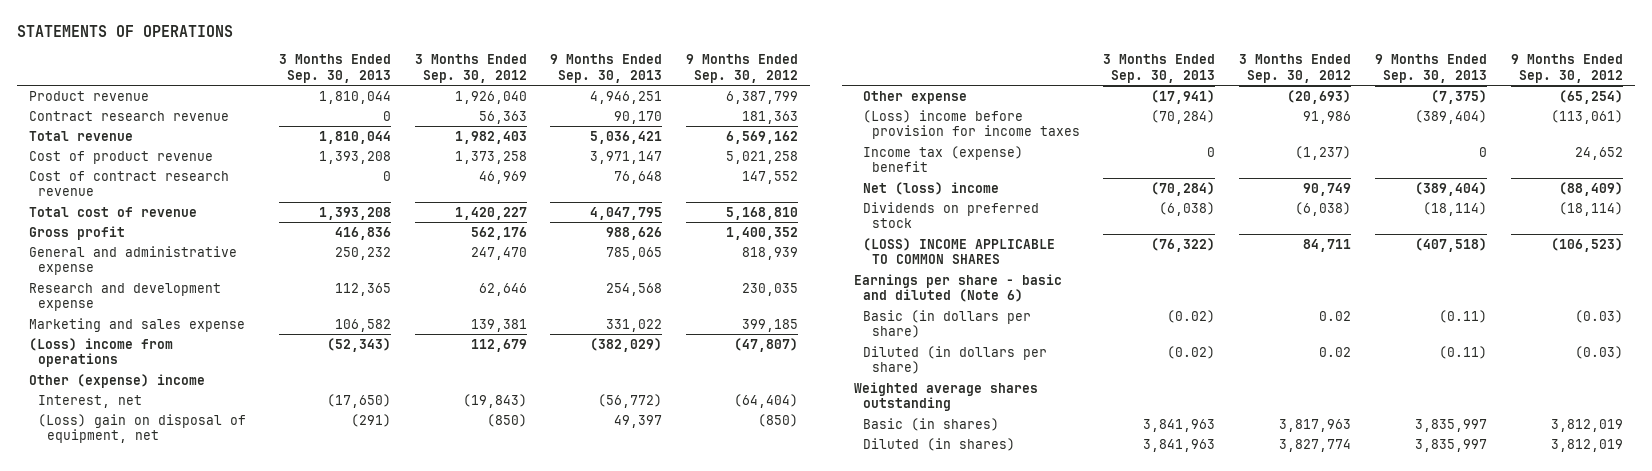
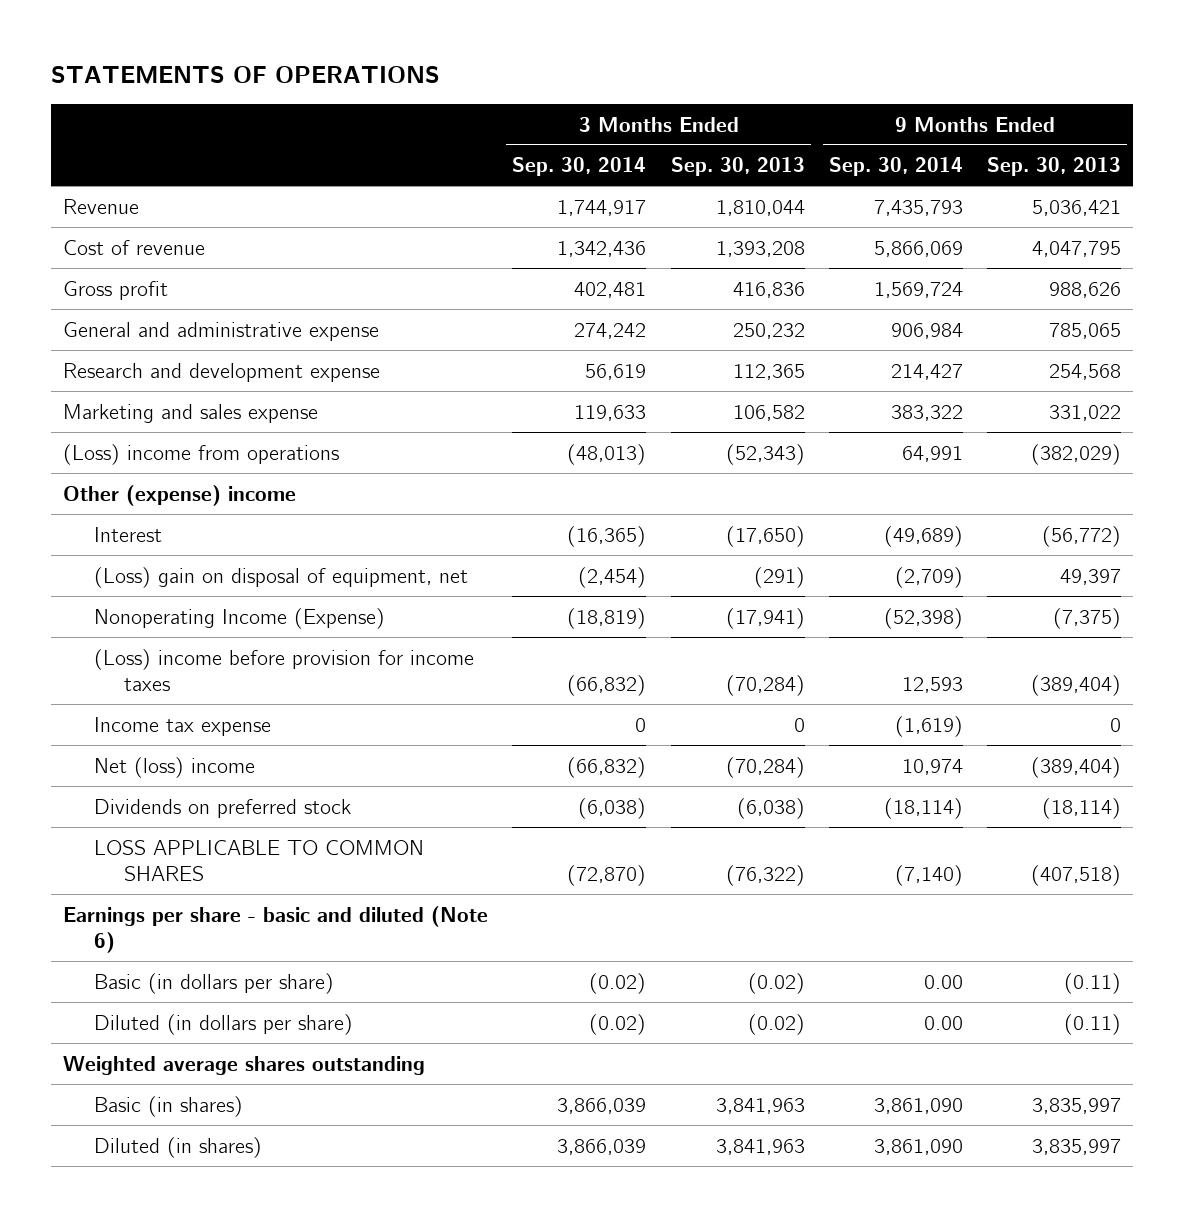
- | 3 Months Ended Sep. 30, 2013 | 3 Months Ended Sep. 30, 2012 | 9 Months Ended Sep. 30, 2013 | 9 Months Ended Sep. 30, 2012
+ | 3 Months Ended Sep. 30, 2014 | 3 Months Ended Sep. 30, 2013 | 9 Months Ended Sep. 30, 2014 | 9 Months Ended Sep. 30, 2013
- Product revenue | 1,810,044 | 1,926,040 | 4,946,251 | 6,387,799
- Contract research revenue | 0 | 56,363 | 90,170 | 181,363
- Total revenue | 1,810,044 | 1,982,403 | 5,036,421 | 6,569,162
- Cost of product revenue | 1,393,208 | 1,373,258 | 3,971,147 | 5,021,258
- Cost of contract research revenue | 0 | 46,969 | 76,648 | 147,552
- Total cost of revenue | 1,393,208 | 1,420,227 | 4,047,795 | 5,168,810
+ Revenue | 1,744,917 | 1,810,044 | 7,435,793 | 5,036,421
+ Cost of revenue | 1,342,436 | 1,393,208 | 5,866,069 | 4,047,795
- Interest, net | (17,650) | (19,843) | (56,772) | (64,404)
+ Interest | (16,365) | (17,650) | (49,689) | (56,772)
- Other expense | (17,941) | (20,693) | (7,375) | (65,254)
+ Nonoperating Income (Expense) | (18,819) | (17,941) | (52,398) | (7,375)
- Income tax (expense) benefit | 0 | (1,237) | 0 | 24,652
+ Income tax expense | 0 | 0 | (1,619) | 0
- (LOSS) INCOME APPLICABLE TO COMMON SHARES | (76,322) | 84,711 | (407,518) | (106,523)
+ LOSS APPLICABLE TO COMMON SHARES | (72,870) | (76,322) | (7,140) | (407,518)

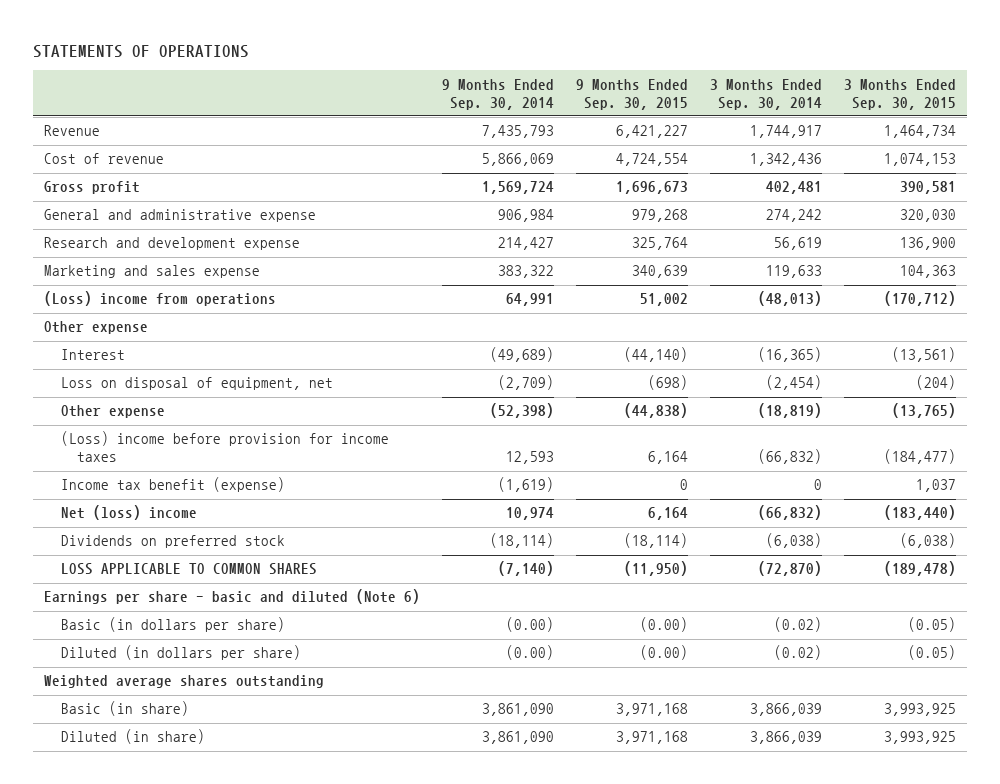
- | 3 Months Ended Sep. 30, 2014 | 3 Months Ended Sep. 30, 2013 | 9 Months Ended Sep. 30, 2014 | 9 Months Ended Sep. 30, 2013
+ | 9 Months Ended Sep. 30, 2014 | 9 Months Ended Sep. 30, 2015 | 3 Months Ended Sep. 30, 2014 | 3 Months Ended Sep. 30, 2015
- Other (expense) income
+ Other expense
- (Loss) gain on disposal of equipment, net | (2,454) | (291) | (2,709) | 49,397
- Nonoperating Income (Expense) | (18,819) | (17,941) | (52,398) | (7,375)
+ Loss on disposal of equipment, net | (2,709) | (698) | (2,454) | (204)
+ Other expense | (52,398) | (44,838) | (18,819) | (13,765)
- Income tax expense | 0 | 0 | (1,619) | 0
+ Income tax benefit (expense) | (1,619) | 0 | 0 | 1,037
- Basic (in dollars per share) | (0.02) | (0.02) | 0.00 | (0.11)
- Diluted (in dollars per share) | (0.02) | (0.02) | 0.00 | (0.11)
+ Basic (in dollars per share) | (0.00) | (0.00) | (0.02) | (0.05)
+ Diluted (in dollars per share) | (0.00) | (0.00) | (0.02) | (0.05)
- Basic (in shares) | 3,866,039 | 3,841,963 | 3,861,090 | 3,835,997
- Diluted (in shares) | 3,866,039 | 3,841,963 | 3,861,090 | 3,835,997
+ Basic (in share) | 3,861,090 | 3,971,168 | 3,866,039 | 3,993,925
+ Diluted (in share) | 3,861,090 | 3,971,168 | 3,866,039 | 3,993,925

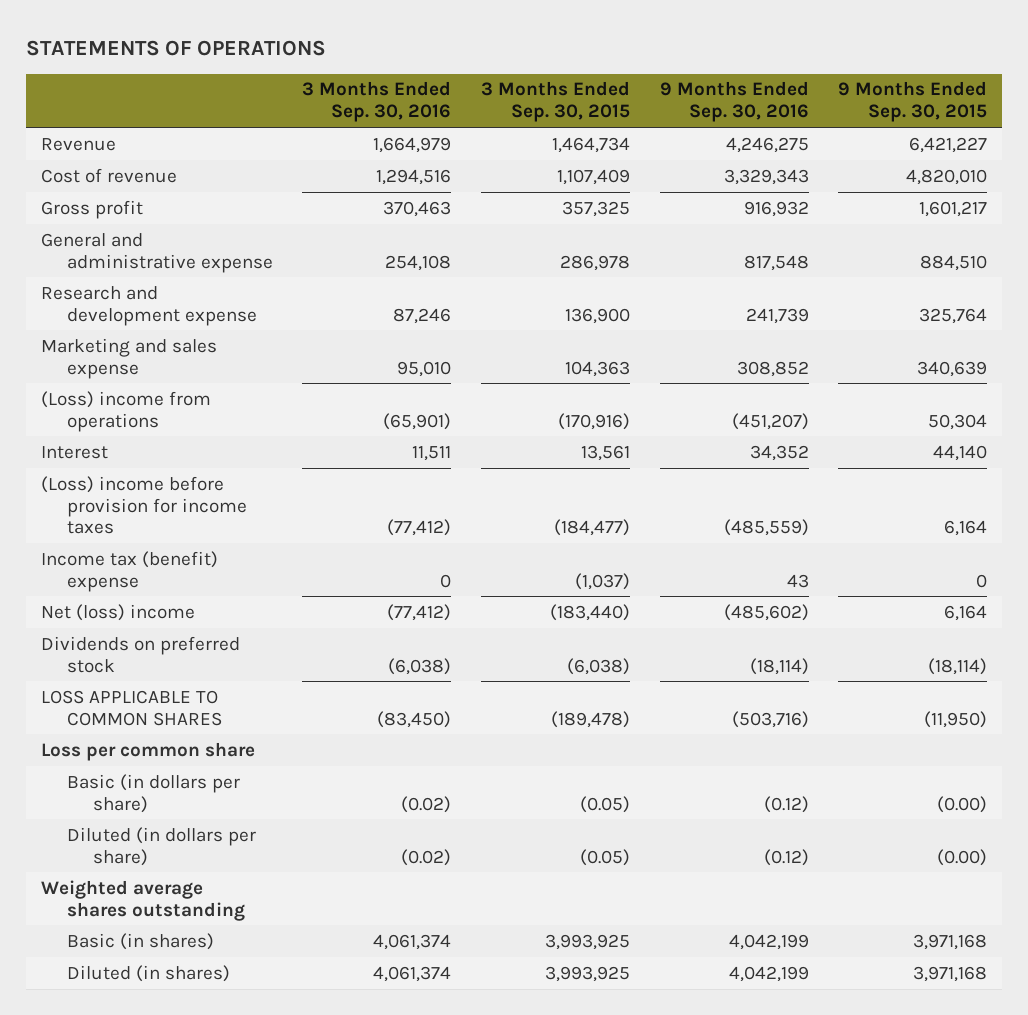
- | 9 Months Ended Sep. 30, 2014 | 9 Months Ended Sep. 30, 2015 | 3 Months Ended Sep. 30, 2014 | 3 Months Ended Sep. 30, 2015
+ | 3 Months Ended Sep. 30, 2016 | 3 Months Ended Sep. 30, 2015 | 9 Months Ended Sep. 30, 2016 | 9 Months Ended Sep. 30, 2015
- Cost of revenue | 5,866,069 | 4,724,554 | 1,342,436 | 1,074,153
- Gross profit | 1,569,724 | 1,696,673 | 402,481 | 390,581
- General and administrative expense | 906,984 | 979,268 | 274,242 | 320,030
+ Cost of revenue | 1,294,516 | 1,107,409 | 3,329,343 | 4,820,010
+ Gross profit | 370,463 | 357,325 | 916,932 | 1,601,217
+ General and administrative expense | 254,108 | 286,978 | 817,548 | 884,510
- (Loss) income from operations | 64,991 | 51,002 | (48,013) | (170,712)
- Other expense
- Interest | (49,689) | (44,140) | (16,365) | (13,561)
- Loss on disposal of equipment, net | (2,709) | (698) | (2,454) | (204)
- Other expense | (52,398) | (44,838) | (18,819) | (13,765)
+ (Loss) income from operations | (65,901) | (170,916) | (451,207) | 50,304
+ Interest | 11,511 | 13,561 | 34,352 | 44,140
- Income tax benefit (expense) | (1,619) | 0 | 0 | 1,037
+ Income tax (benefit) expense | 0 | (1,037) | 43 | 0
- Earnings per share - basic and diluted (Note 6)
+ Loss per common share
- Basic (in share) | 3,861,090 | 3,971,168 | 3,866,039 | 3,993,925
- Diluted (in share) | 3,861,090 | 3,971,168 | 3,866,039 | 3,993,925
+ Basic (in shares) | 4,061,374 | 3,993,925 | 4,042,199 | 3,971,168
+ Diluted (in shares) | 4,061,374 | 3,993,925 | 4,042,199 | 3,971,168

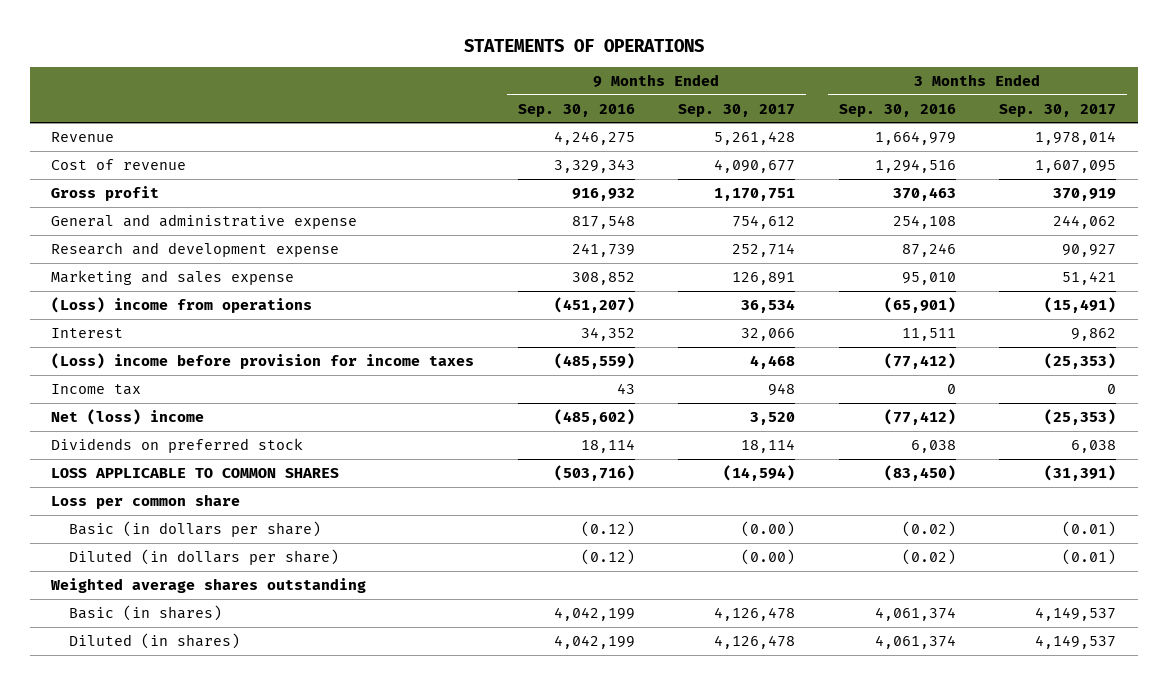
- | 3 Months Ended Sep. 30, 2016 | 3 Months Ended Sep. 30, 2015 | 9 Months Ended Sep. 30, 2016 | 9 Months Ended Sep. 30, 2015
+ | 9 Months Ended Sep. 30, 2016 | 9 Months Ended Sep. 30, 2017 | 3 Months Ended Sep. 30, 2016 | 3 Months Ended Sep. 30, 2017
- Income tax (benefit) expense | 0 | (1,037) | 43 | 0
+ Income tax | 43 | 948 | 0 | 0
- Dividends on preferred stock | (6,038) | (6,038) | (18,114) | (18,114)
+ Dividends on preferred stock | 18,114 | 18,114 | 6,038 | 6,038

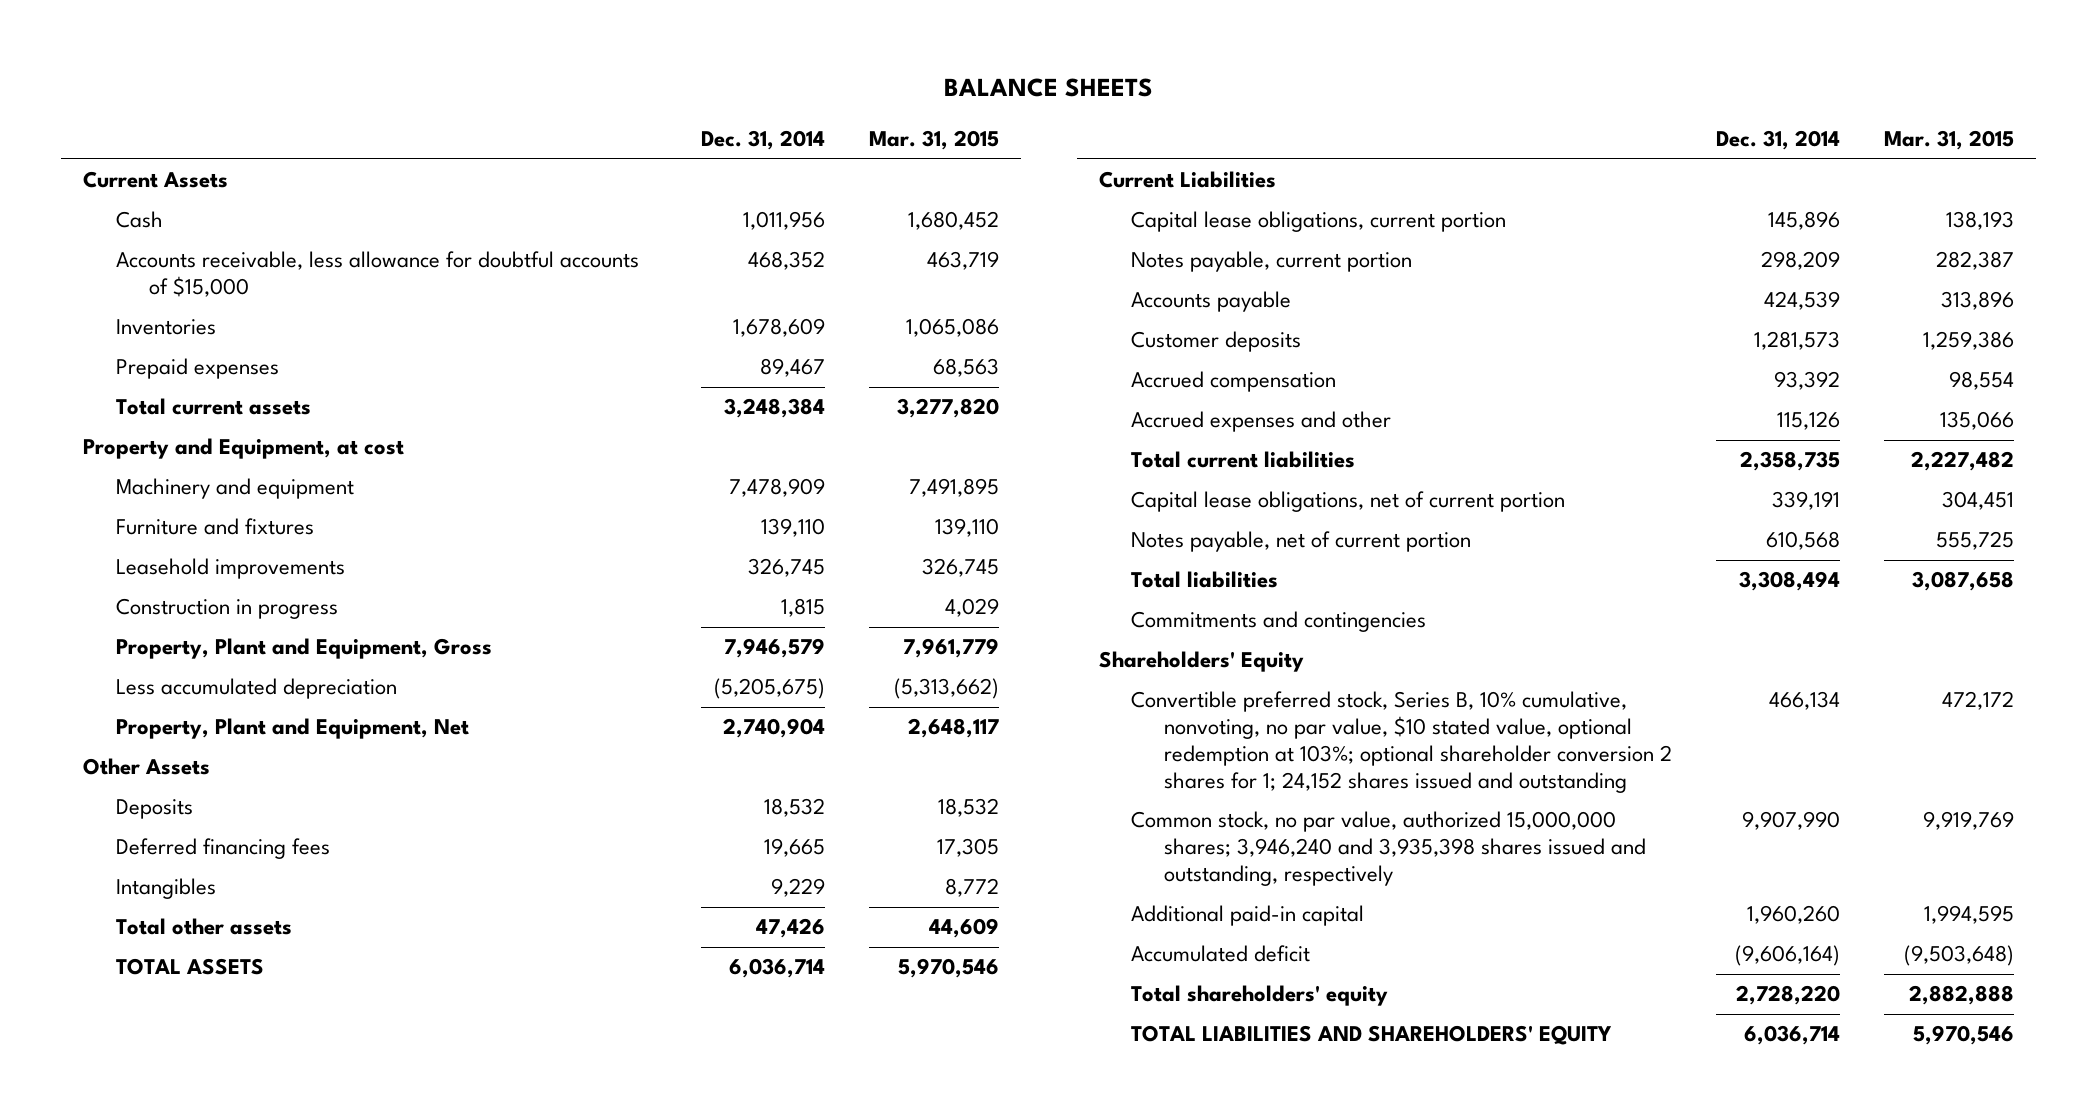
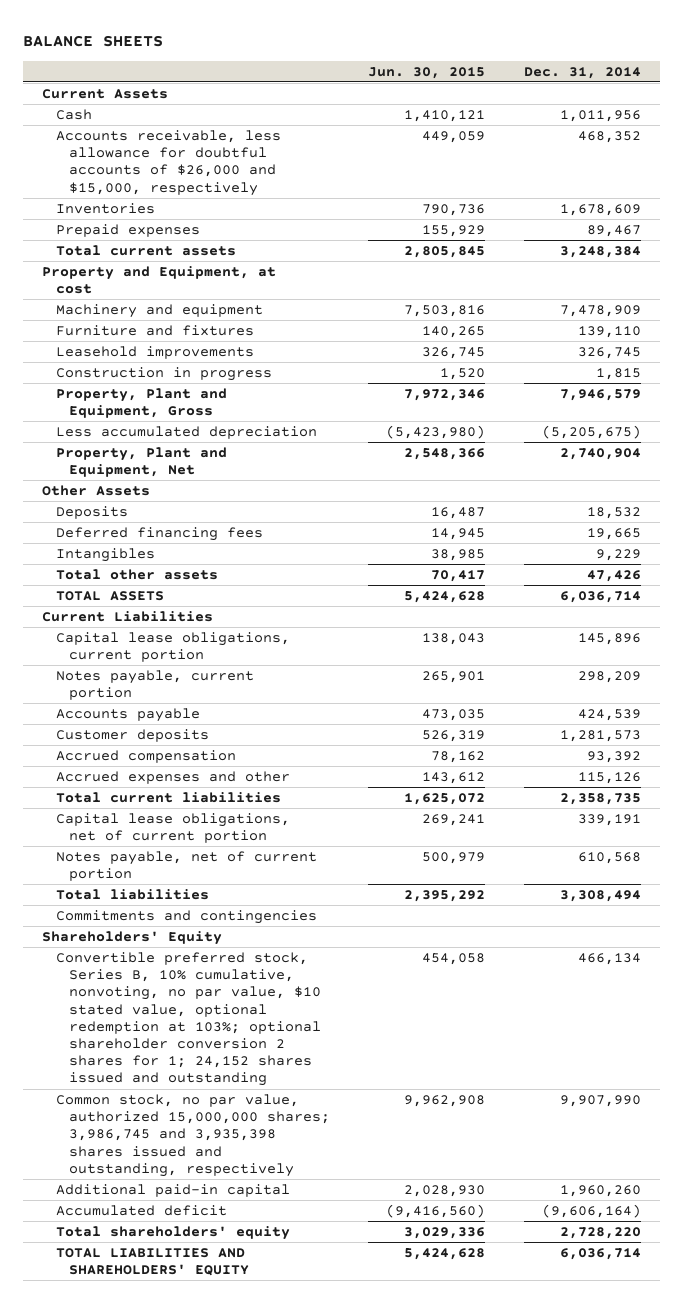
- | Dec. 31, 2014 | Mar. 31, 2015
+ | Jun. 30, 2015 | Dec. 31, 2014
- Accounts receivable, less allowance for doubtful accounts of $15,000 | 468,352 | 463,719
+ Accounts receivable, less allowance for doubtful accounts of $26,000 and $15,000, respectively | 449,059 | 468,352
- Common stock, no par value, authorized 15,000,000 shares; 3,946,240 and 3,935,398 shares issued and outstanding, respectively | 9,907,990 | 9,919,769
+ Common stock, no par value, authorized 15,000,000 shares; 3,986,745 and 3,935,398 shares issued and outstanding, respectively | 9,962,908 | 9,907,990

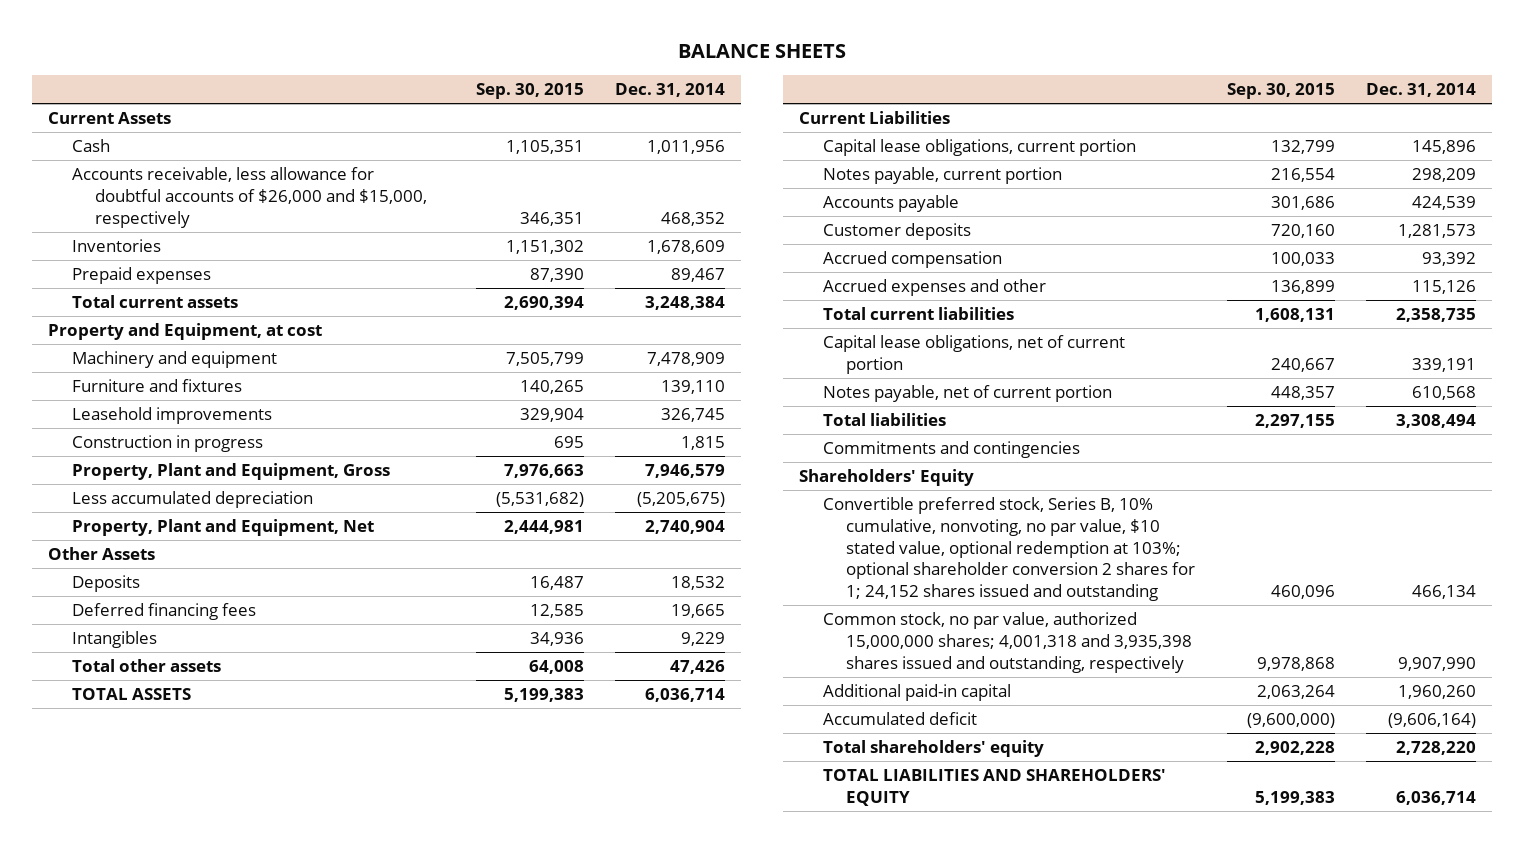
- | Jun. 30, 2015 | Dec. 31, 2014
+ | Sep. 30, 2015 | Dec. 31, 2014
- Common stock, no par value, authorized 15,000,000 shares; 3,986,745 and 3,935,398 shares issued and outstanding, respectively | 9,962,908 | 9,907,990
+ Common stock, no par value, authorized 15,000,000 shares; 4,001,318 and 3,935,398 shares issued and outstanding, respectively | 9,978,868 | 9,907,990

